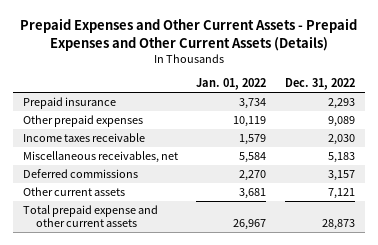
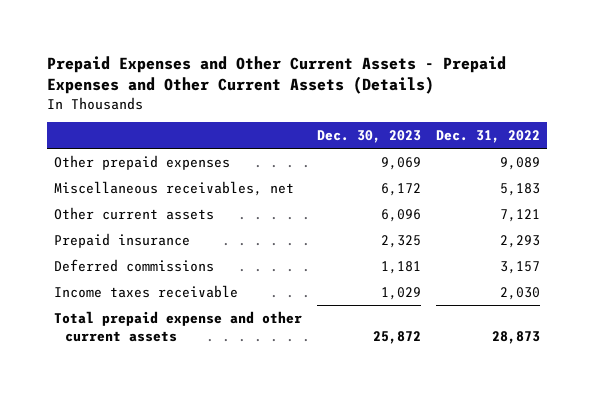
- | Jan. 01, 2022 | Dec. 31, 2022
+ | Dec. 30, 2023 | Dec. 31, 2022
moved down: Prepaid insurance | 2,325 | 2,293
moved down: Deferred commissions | 1,181 | 3,157
moved down: Income taxes receivable | 1,029 | 2,030

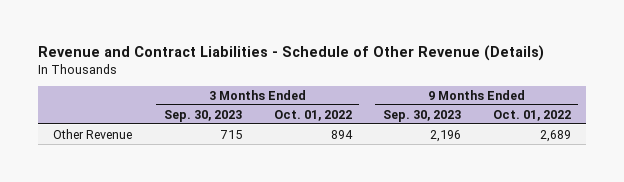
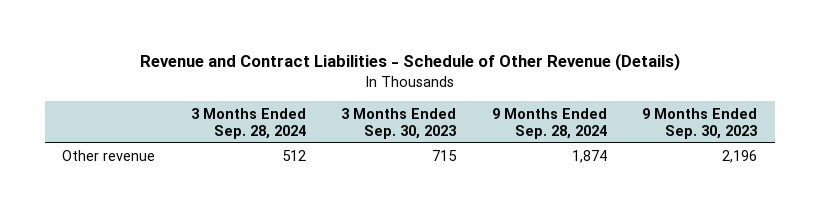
- | 3 Months Ended Sep. 30, 2023 | 3 Months Ended Oct. 01, 2022 | 9 Months Ended Sep. 30, 2023 | 9 Months Ended Oct. 01, 2022
+ | 3 Months Ended Sep. 28, 2024 | 3 Months Ended Sep. 30, 2023 | 9 Months Ended Sep. 28, 2024 | 9 Months Ended Sep. 30, 2023
- Other Revenue | 715 | 894 | 2,196 | 2,689
+ Other revenue | 512 | 715 | 1,874 | 2,196

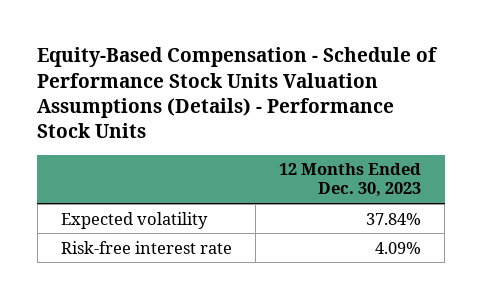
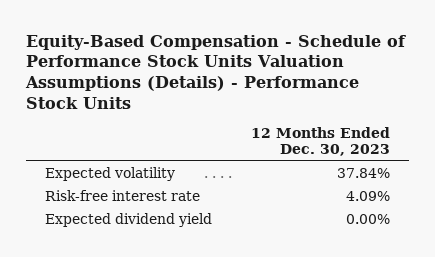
+ Expected dividend yield | 0.00%

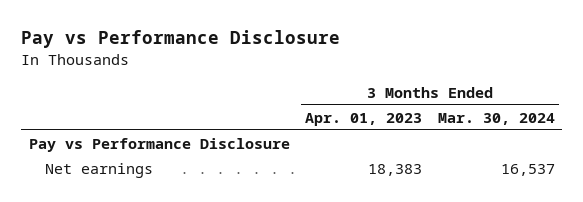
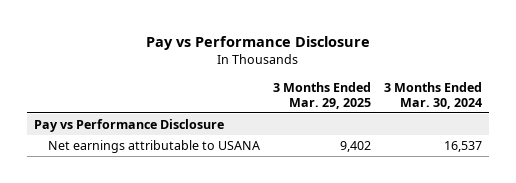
- | 3 Months Ended Apr. 01, 2023 | 3 Months Ended Mar. 30, 2024
+ | 3 Months Ended Mar. 29, 2025 | 3 Months Ended Mar. 30, 2024
- Net earnings | 18,383 | 16,537
+ Net earnings attributable to USANA | 9,402 | 16,537

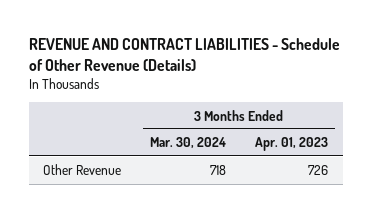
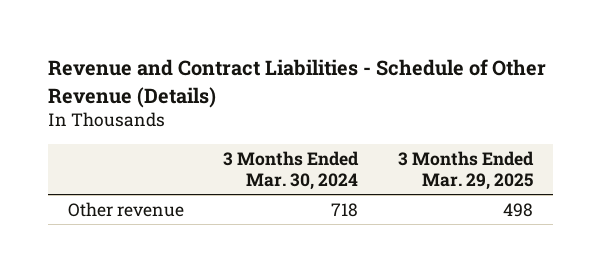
- REVENUE AND CONTRACT LIABILITIES - Schedule of Other Revenue (Details)
+ Revenue and Contract Liabilities - Schedule of Other Revenue (Details)
- | 3 Months Ended Mar. 30, 2024 | 3 Months Ended Apr. 01, 2023
+ | 3 Months Ended Mar. 30, 2024 | 3 Months Ended Mar. 29, 2025
- Other Revenue | 718 | 726
+ Other revenue | 718 | 498

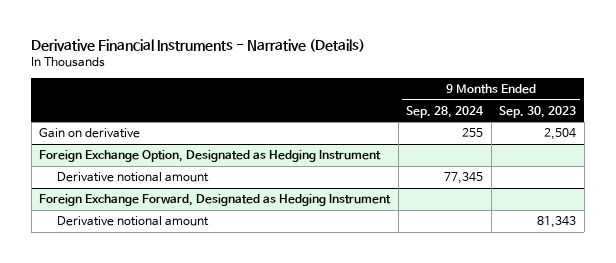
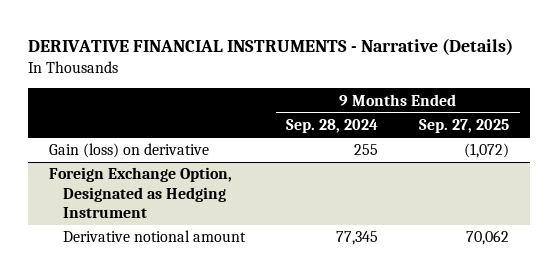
- Derivative Financial Instruments - Narrative (Details)
+ DERIVATIVE FINANCIAL INSTRUMENTS - Narrative (Details)
- | 9 Months Ended Sep. 28, 2024 | 9 Months Ended Sep. 30, 2023
+ | 9 Months Ended Sep. 28, 2024 | 9 Months Ended Sep. 27, 2025
- Gain on derivative | 255 | 2,504
+ Gain (loss) on derivative | 255 | (1,072)
- Foreign Exchange Forward, Designated as Hedging Instrument
- Derivative notional amount | | 81,343

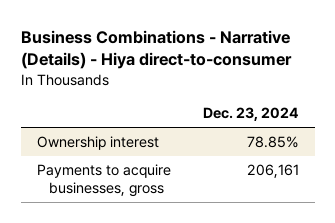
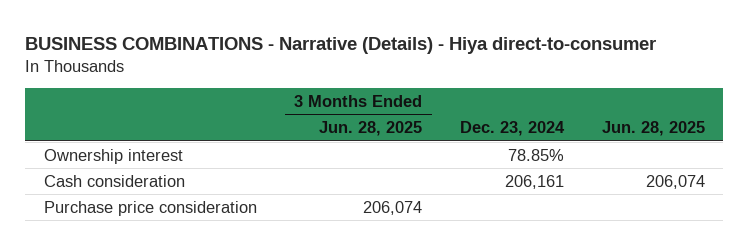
- Business Combinations - Narrative (Details) - Hiya direct-to-consumer
+ BUSINESS COMBINATIONS - Narrative (Details) - Hiya direct-to-consumer
- | Dec. 23, 2024
+ | 3 Months Ended Jun. 28, 2025 | Dec. 23, 2024 | Jun. 28, 2025
- Payments to acquire businesses, gross | 206,161
+ Cash consideration | | 206,161 | 206,074
+ Purchase price consideration | 206,074 | |

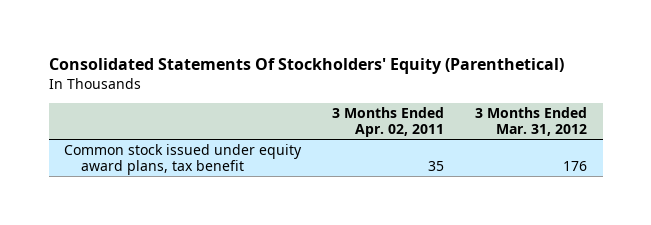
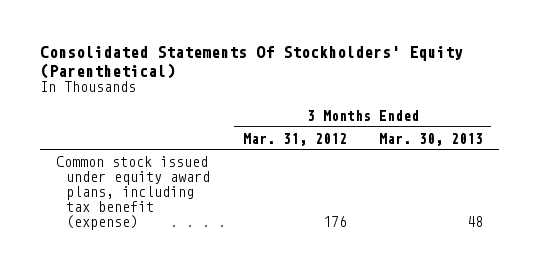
- | 3 Months Ended Apr. 02, 2011 | 3 Months Ended Mar. 31, 2012
+ | 3 Months Ended Mar. 31, 2012 | 3 Months Ended Mar. 30, 2013
- Common stock issued under equity award plans, tax benefit | 35 | 176
+ Common stock issued under equity award plans, including tax benefit (expense) | 176 | 48

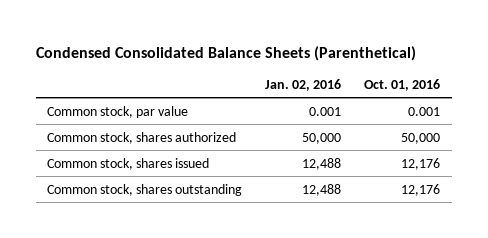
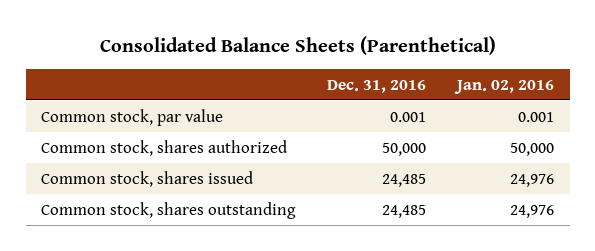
- Condensed Consolidated Balance Sheets (Parenthetical)
+ Consolidated Balance Sheets (Parenthetical)
- | Jan. 02, 2016 | Oct. 01, 2016
+ | Dec. 31, 2016 | Jan. 02, 2016
- Common stock, shares issued | 12,488 | 12,176
- Common stock, shares outstanding | 12,488 | 12,176
+ Common stock, shares issued | 24,485 | 24,976
+ Common stock, shares outstanding | 24,485 | 24,976

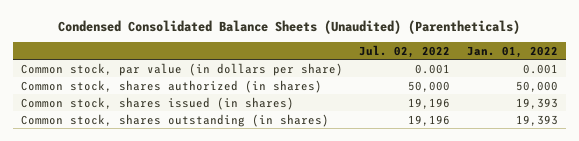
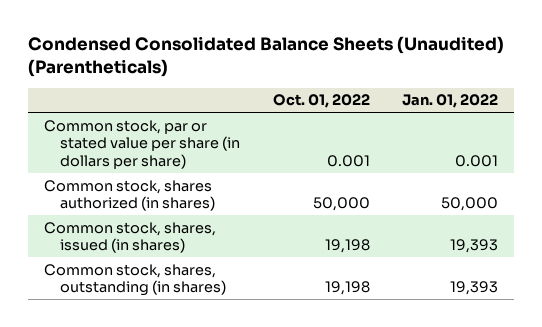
- | Jul. 02, 2022 | Jan. 01, 2022
+ | Oct. 01, 2022 | Jan. 01, 2022
- Common stock, par value (in dollars per share) | 0.001 | 0.001
+ Common stock, par or stated value per share (in dollars per share) | 0.001 | 0.001
- Common stock, shares issued (in shares) | 19,196 | 19,393
- Common stock, shares outstanding (in shares) | 19,196 | 19,393
+ Common stock, shares, issued (in shares) | 19,198 | 19,393
+ Common stock, shares, outstanding (in shares) | 19,198 | 19,393

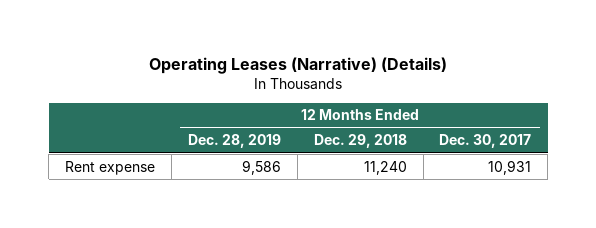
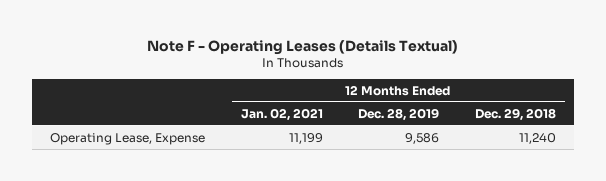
- Operating Leases (Narrative) (Details)
+ Note F - Operating Leases (Details Textual)
- | 12 Months Ended Dec. 28, 2019 | 12 Months Ended Dec. 29, 2018 | 12 Months Ended Dec. 30, 2017
+ | 12 Months Ended Jan. 02, 2021 | 12 Months Ended Dec. 28, 2019 | 12 Months Ended Dec. 29, 2018
- Rent expense | 9,586 | 11,240 | 10,931
+ Operating Lease, Expense | 11,199 | 9,586 | 11,240

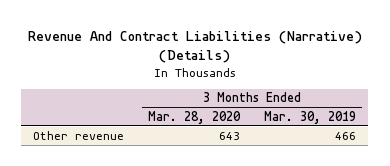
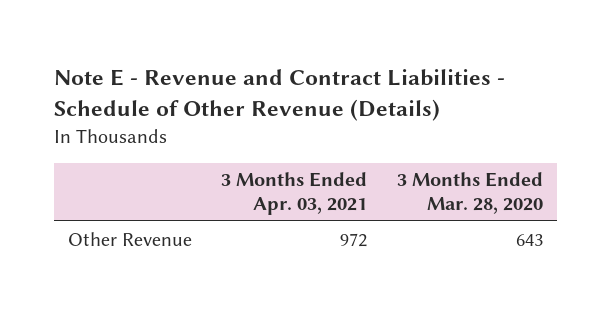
- Revenue And Contract Liabilities (Narrative) (Details)
+ Note E - Revenue and Contract Liabilities - Schedule of Other Revenue (Details)
- | 3 Months Ended Mar. 28, 2020 | 3 Months Ended Mar. 30, 2019
+ | 3 Months Ended Apr. 03, 2021 | 3 Months Ended Mar. 28, 2020
- Other revenue | 643 | 466
+ Other Revenue | 972 | 643

